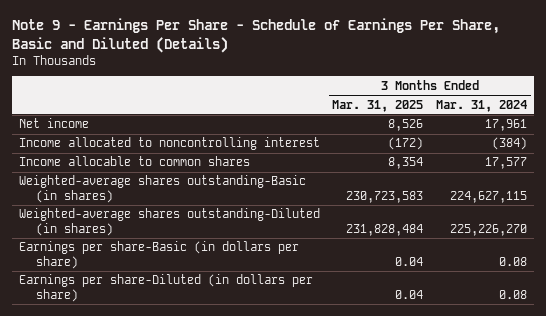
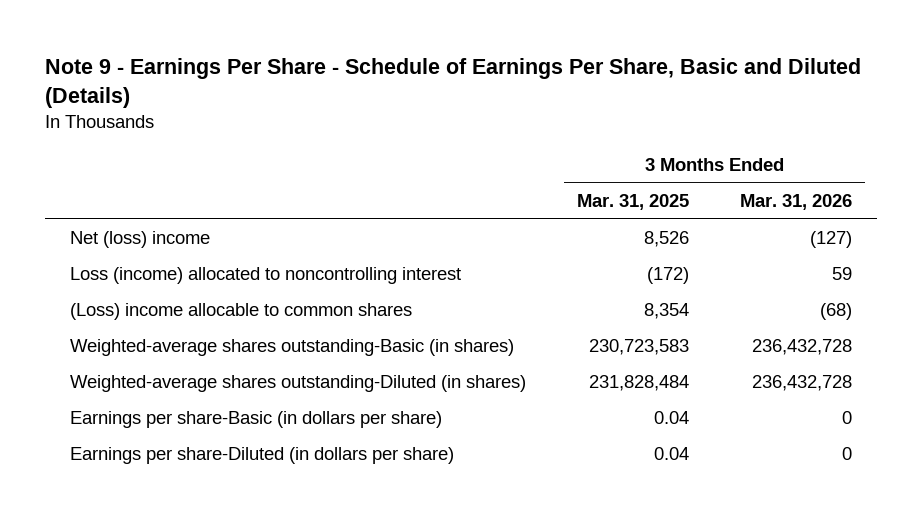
- | 3 Months Ended Mar. 31, 2025 | 3 Months Ended Mar. 31, 2024
+ | 3 Months Ended Mar. 31, 2025 | 3 Months Ended Mar. 31, 2026
- Net income | 8,526 | 17,961
- Income allocated to noncontrolling interest | (172) | (384)
- Income allocable to common shares | 8,354 | 17,577
+ Net (loss) income | 8,526 | (127)
+ Loss (income) allocated to noncontrolling interest | (172) | 59
+ (Loss) income allocable to common shares | 8,354 | (68)

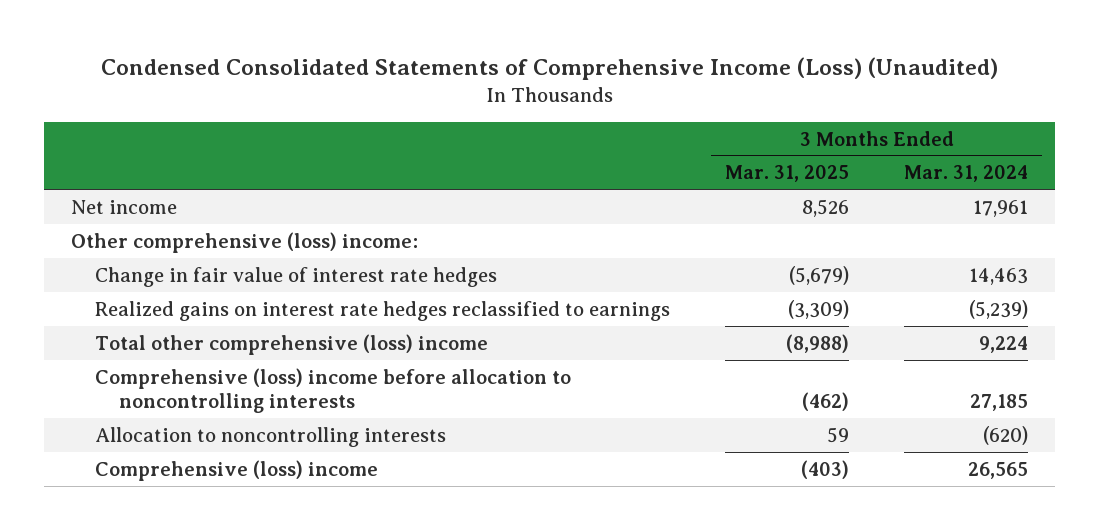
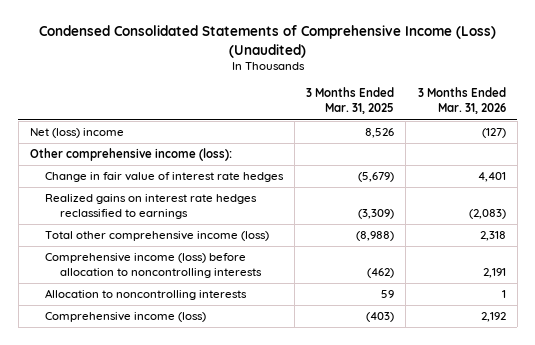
- | 3 Months Ended Mar. 31, 2025 | 3 Months Ended Mar. 31, 2024
+ | 3 Months Ended Mar. 31, 2025 | 3 Months Ended Mar. 31, 2026
- Net income | 8,526 | 17,961
- Other comprehensive (loss) income:
+ Net (loss) income | 8,526 | (127)
+ Other comprehensive income (loss):
- Total other comprehensive (loss) income | (8,988) | 9,224
- Comprehensive (loss) income before allocation to noncontrolling interests | (462) | 27,185
+ Total other comprehensive income (loss) | (8,988) | 2,318
+ Comprehensive income (loss) before allocation to noncontrolling interests | (462) | 2,191
- Comprehensive (loss) income | (403) | 26,565
+ Comprehensive income (loss) | (403) | 2,192

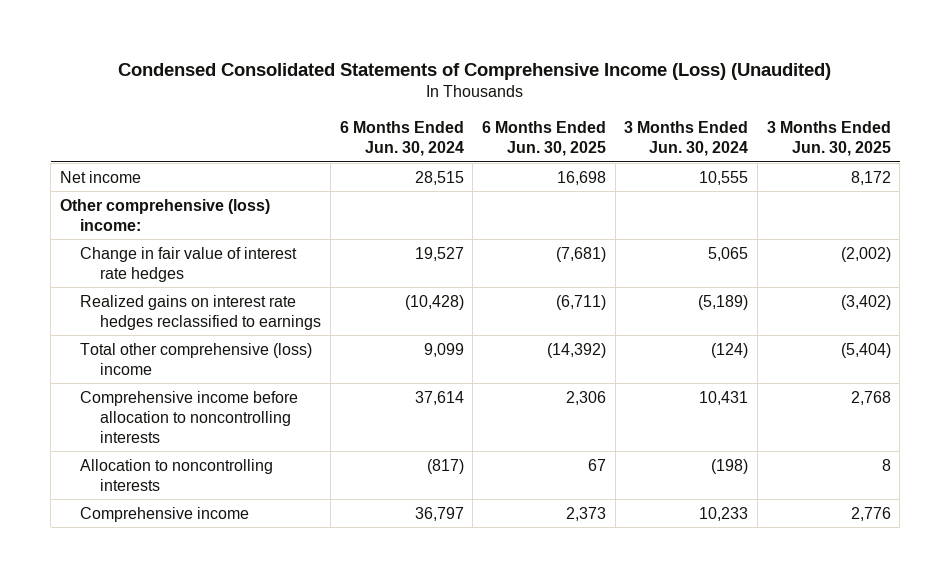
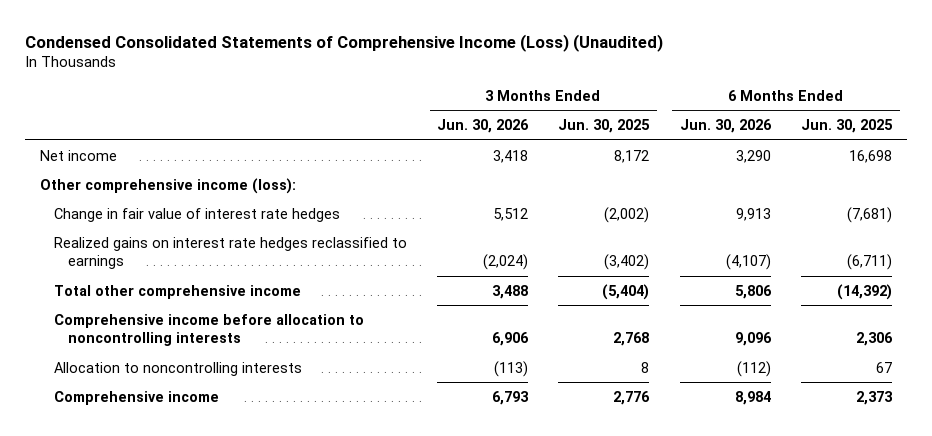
- | 6 Months Ended Jun. 30, 2024 | 6 Months Ended Jun. 30, 2025 | 3 Months Ended Jun. 30, 2024 | 3 Months Ended Jun. 30, 2025
+ | 3 Months Ended Jun. 30, 2026 | 3 Months Ended Jun. 30, 2025 | 6 Months Ended Jun. 30, 2026 | 6 Months Ended Jun. 30, 2025
- Other comprehensive (loss) income:
+ Other comprehensive income (loss):
- Total other comprehensive (loss) income | 9,099 | (14,392) | (124) | (5,404)
+ Total other comprehensive income | 3,488 | (5,404) | 5,806 | (14,392)

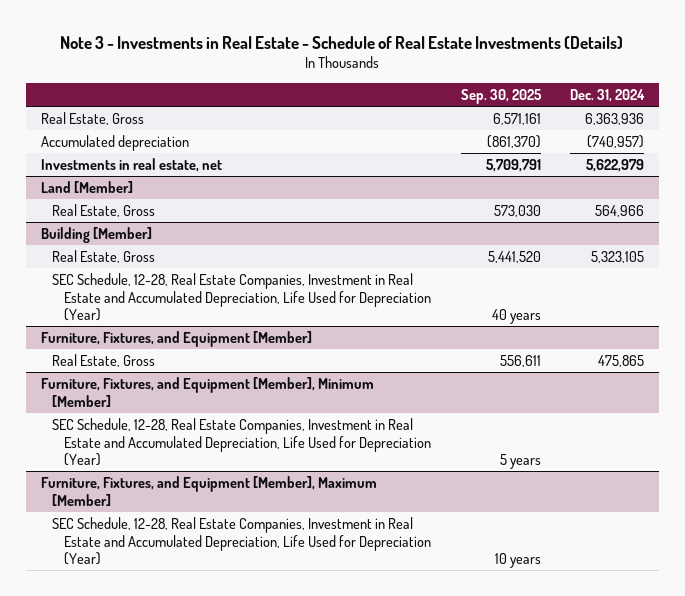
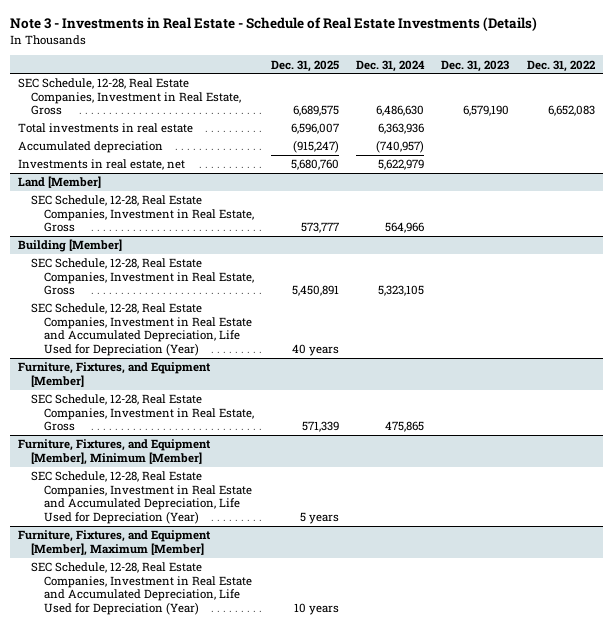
- | Sep. 30, 2025 | Dec. 31, 2024
+ | Dec. 31, 2025 | Dec. 31, 2024 | Dec. 31, 2023 | Dec. 31, 2022
- Real Estate, Gross | 6,571,161 | 6,363,936
+ SEC Schedule, 12-28, Real Estate Companies, Investment in Real Estate, Gross | 6,689,575 | 6,486,630 | 6,579,190 | 6,652,083
+ Total investments in real estate | 6,596,007 | 6,363,936 | |
@ Land [Member]
- Real Estate, Gross | 573,030 | 564,966
+ SEC Schedule, 12-28, Real Estate Companies, Investment in Real Estate, Gross | 573,777 | 564,966 | |
@ Building [Member]
- Real Estate, Gross | 5,441,520 | 5,323,105
+ SEC Schedule, 12-28, Real Estate Companies, Investment in Real Estate, Gross | 5,450,891 | 5,323,105 | |
@ Furniture, Fixtures, and Equipment [Member]
- Real Estate, Gross | 556,611 | 475,865
+ SEC Schedule, 12-28, Real Estate Companies, Investment in Real Estate, Gross | 571,339 | 475,865 | |

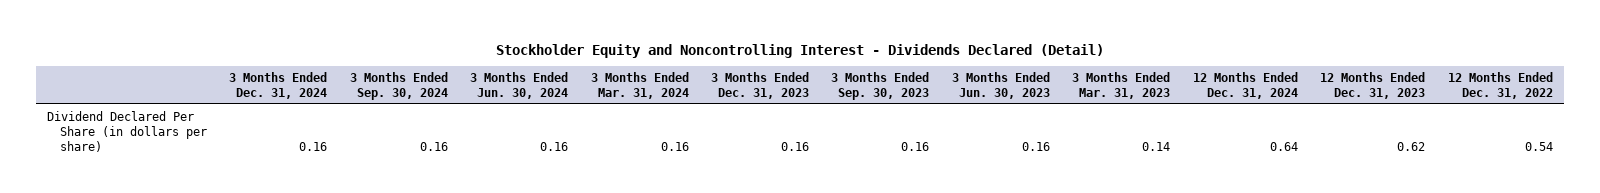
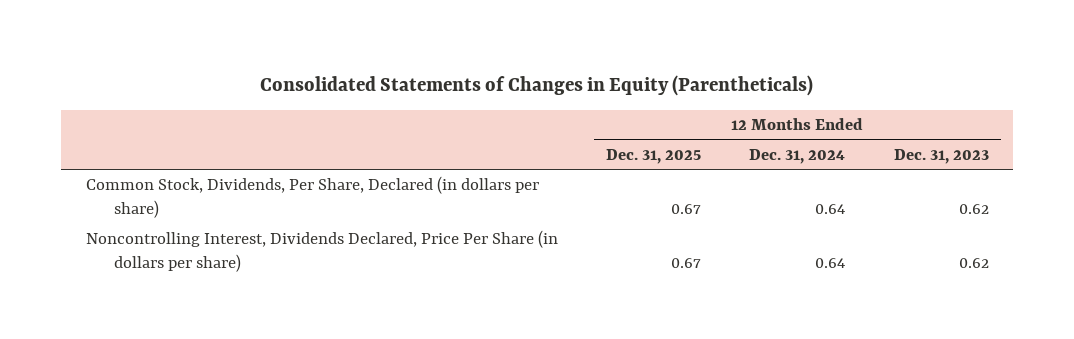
- Stockholder Equity and Noncontrolling Interest - Dividends Declared (Detail)
+ Consolidated Statements of Changes in Equity (Parentheticals)
- | 3 Months Ended Dec. 31, 2024 | 3 Months Ended Sep. 30, 2024 | 3 Months Ended Jun. 30, 2024 | 3 Months Ended Mar. 31, 2024 | 3 Months Ended Dec. 31, 2023 | 3 Months Ended Sep. 30, 2023 | 3 Months Ended Jun. 30, 2023 | 3 Months Ended Mar. 31, 2023 | 12 Months Ended Dec. 31, 2024 | 12 Months Ended Dec. 31, 2023 | 12 Months Ended Dec. 31, 2022
+ | 12 Months Ended Dec. 31, 2025 | 12 Months Ended Dec. 31, 2024 | 12 Months Ended Dec. 31, 2023
- Dividend Declared Per Share (in dollars per share) | 0.16 | 0.16 | 0.16 | 0.16 | 0.16 | 0.16 | 0.16 | 0.14 | 0.64 | 0.62 | 0.54
+ Common Stock, Dividends, Per Share, Declared (in dollars per share) | 0.67 | 0.64 | 0.62
+ Noncontrolling Interest, Dividends Declared, Price Per Share (in dollars per share) | 0.67 | 0.64 | 0.62

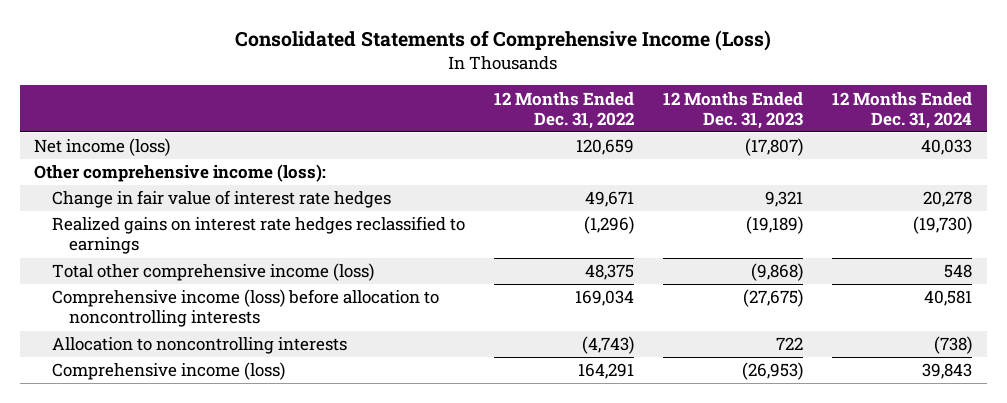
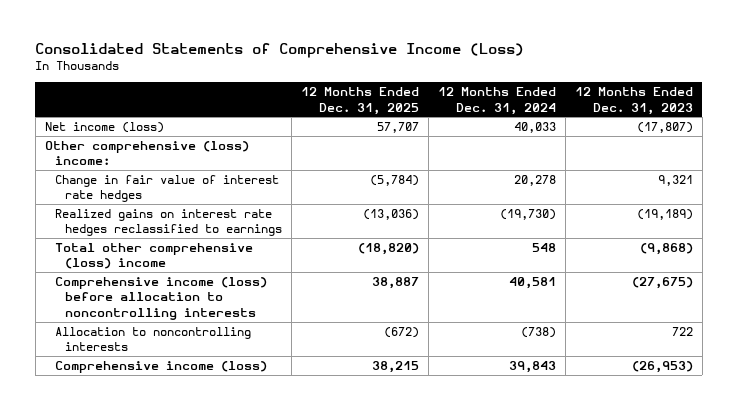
- | 12 Months Ended Dec. 31, 2022 | 12 Months Ended Dec. 31, 2023 | 12 Months Ended Dec. 31, 2024
+ | 12 Months Ended Dec. 31, 2025 | 12 Months Ended Dec. 31, 2024 | 12 Months Ended Dec. 31, 2023
- Other comprehensive income (loss):
+ Other comprehensive (loss) income:
- Total other comprehensive income (loss) | 48,375 | (9,868) | 548
+ Total other comprehensive (loss) income | (18,820) | 548 | (9,868)

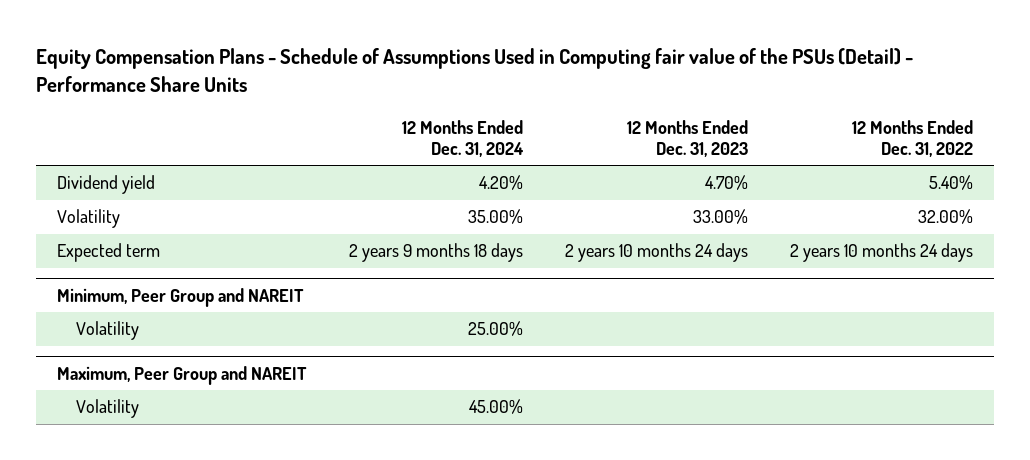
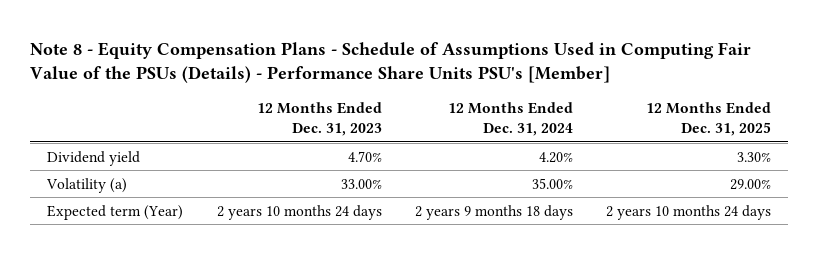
- Equity Compensation Plans - Schedule of Assumptions Used in Computing fair value of the PSUs (Detail) - Performance Share Units
+ Note 8 - Equity Compensation Plans - Schedule of Assumptions Used in Computing Fair Value of the PSUs (Details) - Performance Share Units PSU's [Member]
- | 12 Months Ended Dec. 31, 2024 | 12 Months Ended Dec. 31, 2023 | 12 Months Ended Dec. 31, 2022
+ | 12 Months Ended Dec. 31, 2023 | 12 Months Ended Dec. 31, 2024 | 12 Months Ended Dec. 31, 2025
- Volatility | 35.00% | 33.00% | 32.00%
- Expected term | 2 years 9 months 18 days | 2 years 10 months 24 days | 2 years 10 months 24 days
- Minimum, Peer Group and NAREIT
- Volatility | 25.00% | |
- Maximum, Peer Group and NAREIT
- Volatility | 45.00% | |
+ Volatility (a) | 33.00% | 35.00% | 29.00%
+ Expected term (Year) | 2 years 10 months 24 days | 2 years 9 months 18 days | 2 years 10 months 24 days

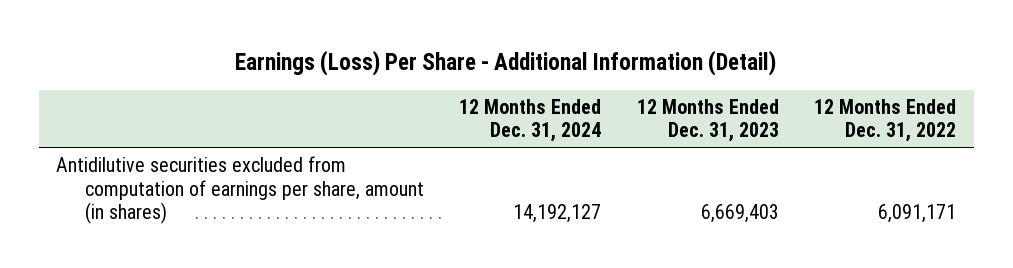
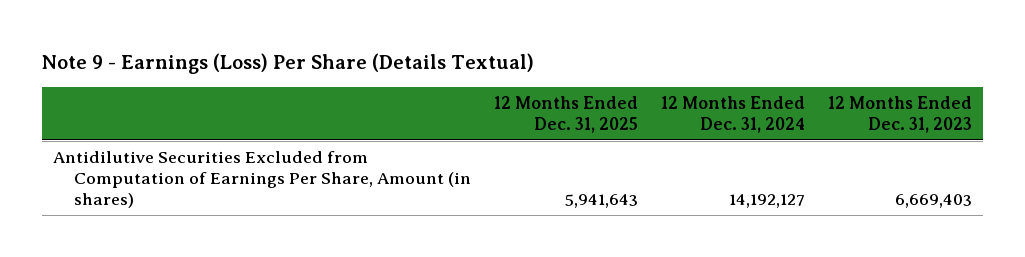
- Earnings (Loss) Per Share - Additional Information (Detail)
+ Note 9 - Earnings (Loss) Per Share (Details Textual)
- | 12 Months Ended Dec. 31, 2024 | 12 Months Ended Dec. 31, 2023 | 12 Months Ended Dec. 31, 2022
+ | 12 Months Ended Dec. 31, 2025 | 12 Months Ended Dec. 31, 2024 | 12 Months Ended Dec. 31, 2023
- Antidilutive securities excluded from computation of earnings per share, amount (in shares) | 14,192,127 | 6,669,403 | 6,091,171
+ Antidilutive Securities Excluded from Computation of Earnings Per Share, Amount (in shares) | 5,941,643 | 14,192,127 | 6,669,403

